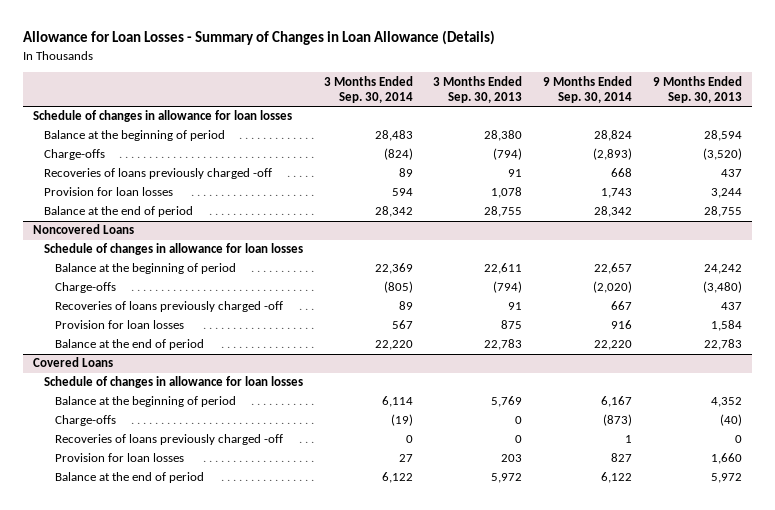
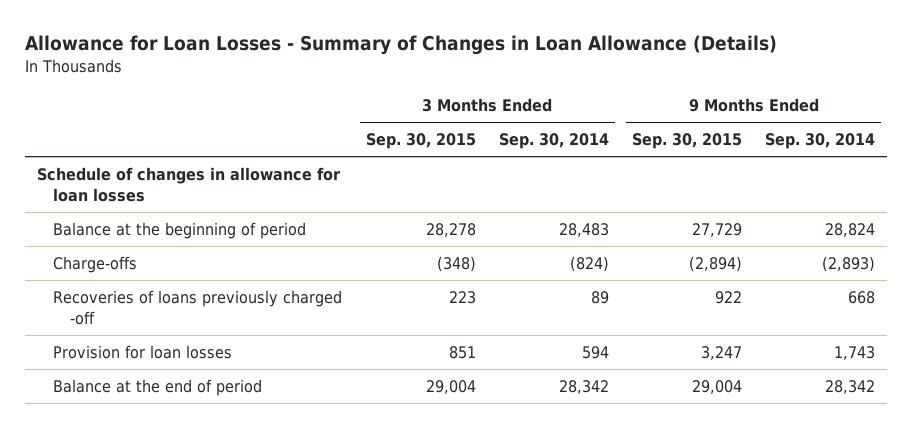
- | 3 Months Ended Sep. 30, 2014 | 3 Months Ended Sep. 30, 2013 | 9 Months Ended Sep. 30, 2014 | 9 Months Ended Sep. 30, 2013
+ | 3 Months Ended Sep. 30, 2015 | 3 Months Ended Sep. 30, 2014 | 9 Months Ended Sep. 30, 2015 | 9 Months Ended Sep. 30, 2014
- Noncovered Loans
- Schedule of changes in allowance for loan losses
- Balance at the beginning of period | 22,369 | 22,611 | 22,657 | 24,242
- Charge-offs | (805) | (794) | (2,020) | (3,480)
- Recoveries of loans previously charged -off | 89 | 91 | 667 | 437
- Provision for loan losses | 567 | 875 | 916 | 1,584
- Balance at the end of period | 22,220 | 22,783 | 22,220 | 22,783
- Covered Loans
- Schedule of changes in allowance for loan losses
- Balance at the beginning of period | 6,114 | 5,769 | 6,167 | 4,352
- Charge-offs | (19) | 0 | (873) | (40)
- Recoveries of loans previously charged -off | 0 | 0 | 1 | 0
- Provision for loan losses | 27 | 203 | 827 | 1,660
- Balance at the end of period | 6,122 | 5,972 | 6,122 | 5,972

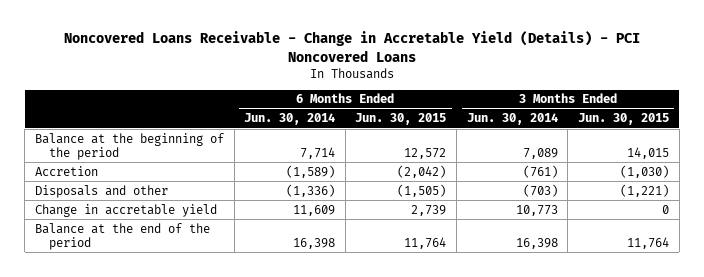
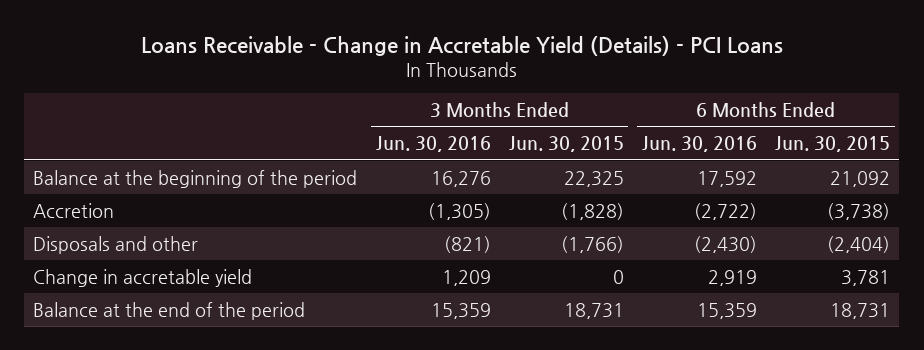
- Noncovered Loans Receivable - Change in Accretable Yield (Details) - PCI Noncovered Loans
+ Loans Receivable - Change in Accretable Yield (Details) - PCI Loans
- | 6 Months Ended Jun. 30, 2014 | 6 Months Ended Jun. 30, 2015 | 3 Months Ended Jun. 30, 2014 | 3 Months Ended Jun. 30, 2015
+ | 3 Months Ended Jun. 30, 2016 | 3 Months Ended Jun. 30, 2015 | 6 Months Ended Jun. 30, 2016 | 6 Months Ended Jun. 30, 2015
- Balance at the beginning of the period | 7,714 | 12,572 | 7,089 | 14,015
- Accretion | (1,589) | (2,042) | (761) | (1,030)
- Disposals and other | (1,336) | (1,505) | (703) | (1,221)
- Change in accretable yield | 11,609 | 2,739 | 10,773 | 0
- Balance at the end of the period | 16,398 | 11,764 | 16,398 | 11,764
+ Balance at the beginning of the period | 16,276 | 22,325 | 17,592 | 21,092
+ Accretion | (1,305) | (1,828) | (2,722) | (3,738)
+ Disposals and other | (821) | (1,766) | (2,430) | (2,404)
+ Change in accretable yield | 1,209 | 0 | 2,919 | 3,781
+ Balance at the end of the period | 15,359 | 18,731 | 15,359 | 18,731

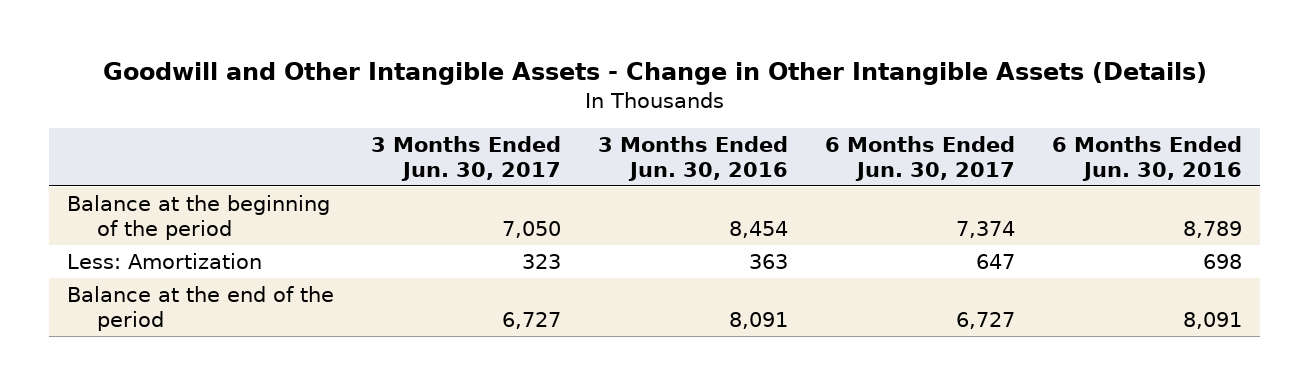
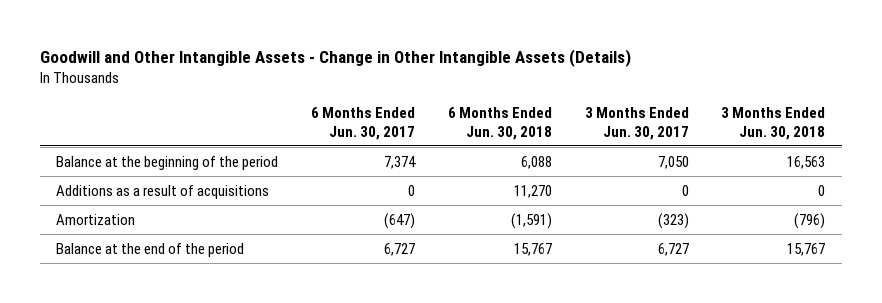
- | 3 Months Ended Jun. 30, 2017 | 3 Months Ended Jun. 30, 2016 | 6 Months Ended Jun. 30, 2017 | 6 Months Ended Jun. 30, 2016
+ | 6 Months Ended Jun. 30, 2017 | 6 Months Ended Jun. 30, 2018 | 3 Months Ended Jun. 30, 2017 | 3 Months Ended Jun. 30, 2018
- Less: Amortization | 323 | 363 | 647 | 698
+ Additions as a result of acquisitions | 0 | 11,270 | 0 | 0
+ Amortization | (647) | (1,591) | (323) | (796)

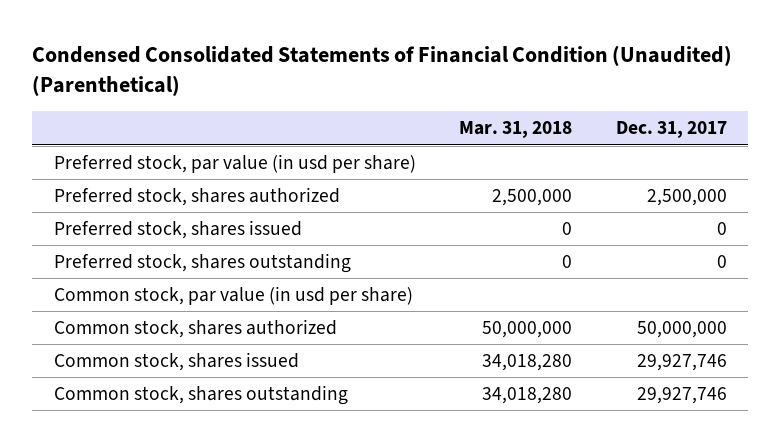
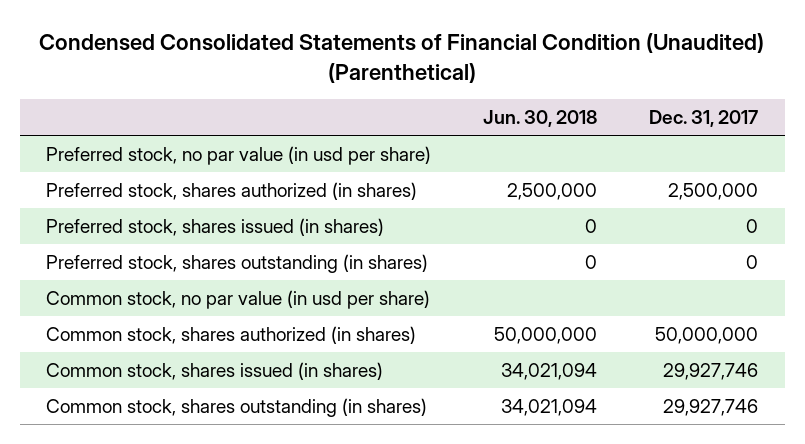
- | Mar. 31, 2018 | Dec. 31, 2017
+ | Jun. 30, 2018 | Dec. 31, 2017
- Preferred stock, par value (in usd per share)
- Preferred stock, shares authorized | 2,500,000 | 2,500,000
- Preferred stock, shares issued | 0 | 0
- Preferred stock, shares outstanding | 0 | 0
- Common stock, par value (in usd per share)
- Common stock, shares authorized | 50,000,000 | 50,000,000
- Common stock, shares issued | 34,018,280 | 29,927,746
- Common stock, shares outstanding | 34,018,280 | 29,927,746
+ Preferred stock, no par value (in usd per share)
+ Preferred stock, shares authorized (in shares) | 2,500,000 | 2,500,000
+ Preferred stock, shares issued (in shares) | 0 | 0
+ Preferred stock, shares outstanding (in shares) | 0 | 0
+ Common stock, no par value (in usd per share)
+ Common stock, shares authorized (in shares) | 50,000,000 | 50,000,000
+ Common stock, shares issued (in shares) | 34,021,094 | 29,927,746
+ Common stock, shares outstanding (in shares) | 34,021,094 | 29,927,746

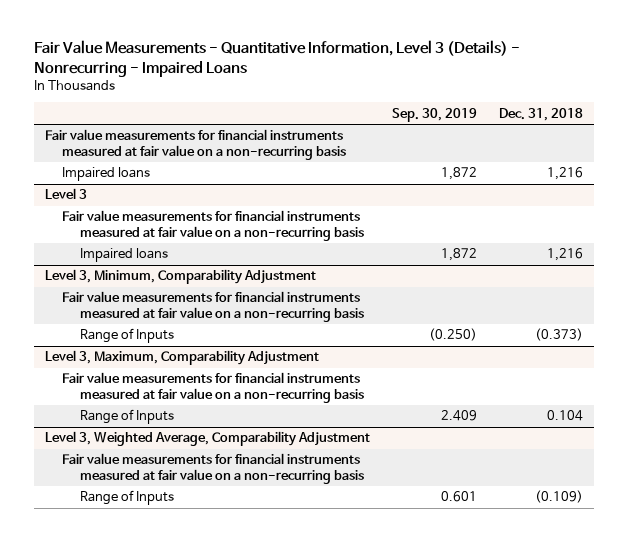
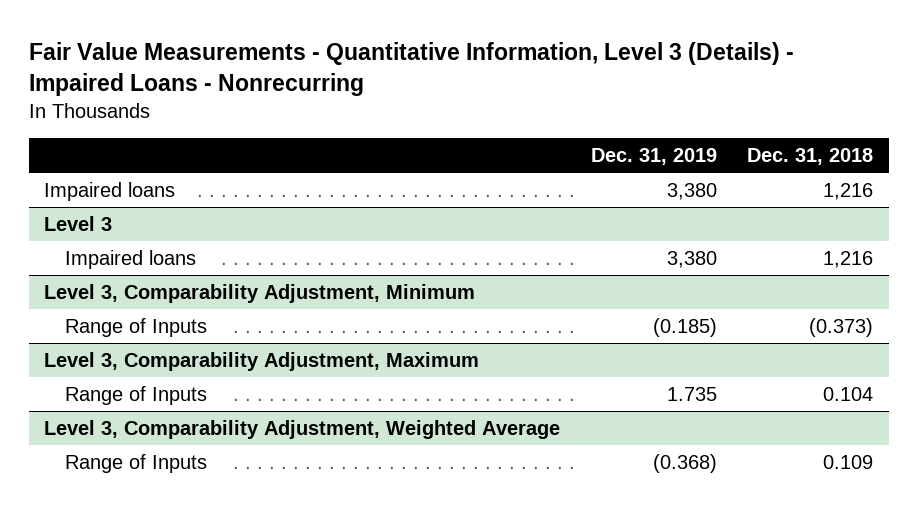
- Fair Value Measurements - Quantitative Information, Level 3 (Details) - Nonrecurring - Impaired Loans
+ Fair Value Measurements - Quantitative Information, Level 3 (Details) - Impaired Loans - Nonrecurring
- | Sep. 30, 2019 | Dec. 31, 2018
+ | Dec. 31, 2019 | Dec. 31, 2018
- Fair value measurements for financial instruments measured at fair value on a non-recurring basis
@ Level 3
- Fair value measurements for financial instruments measured at fair value on a non-recurring basis
- Level 3, Minimum, Comparability Adjustment
- Fair value measurements for financial instruments measured at fair value on a non-recurring basis
+ Level 3, Comparability Adjustment, Minimum
- Level 3, Maximum, Comparability Adjustment
- Fair value measurements for financial instruments measured at fair value on a non-recurring basis
+ Level 3, Comparability Adjustment, Maximum
- Level 3, Weighted Average, Comparability Adjustment
- Fair value measurements for financial instruments measured at fair value on a non-recurring basis
- Range of Inputs | 0.601 | (0.109)
+ Level 3, Comparability Adjustment, Weighted Average
+ Range of Inputs | (0.368) | 0.109

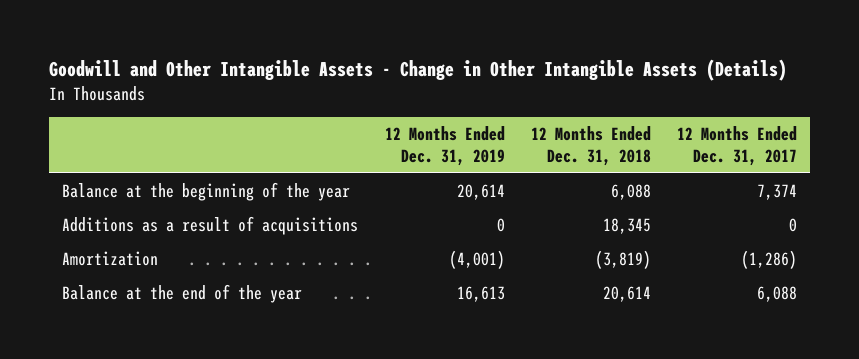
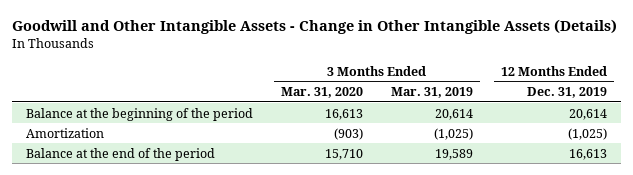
- | 12 Months Ended Dec. 31, 2019 | 12 Months Ended Dec. 31, 2018 | 12 Months Ended Dec. 31, 2017
+ | 3 Months Ended Mar. 31, 2020 | 3 Months Ended Mar. 31, 2019 | 12 Months Ended Dec. 31, 2019
- Balance at the beginning of the year | 20,614 | 6,088 | 7,374
- Additions as a result of acquisitions | 0 | 18,345 | 0
- Amortization | (4,001) | (3,819) | (1,286)
- Balance at the end of the year | 16,613 | 20,614 | 6,088
+ Balance at the beginning of the period | 16,613 | 20,614 | 20,614
+ Amortization | (903) | (1,025) | (1,025)
+ Balance at the end of the period | 15,710 | 19,589 | 16,613

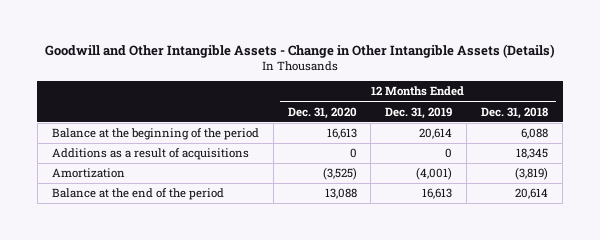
- | 3 Months Ended Mar. 31, 2020 | 3 Months Ended Mar. 31, 2019 | 12 Months Ended Dec. 31, 2019
+ | 12 Months Ended Dec. 31, 2020 | 12 Months Ended Dec. 31, 2019 | 12 Months Ended Dec. 31, 2018
- Amortization | (903) | (1,025) | (1,025)
+ Additions as a result of acquisitions | 0 | 0 | 18,345
+ Amortization | (3,525) | (4,001) | (3,819)

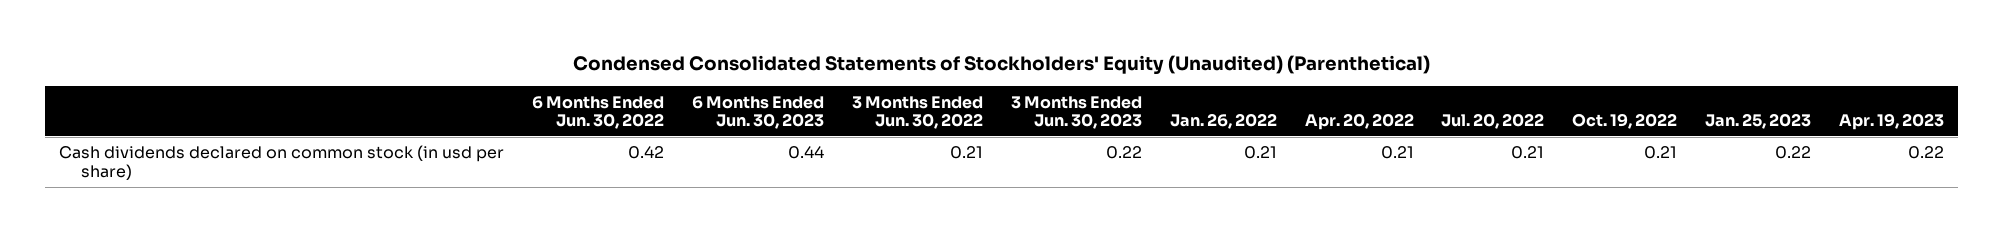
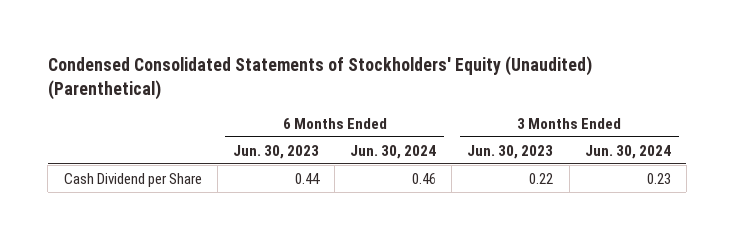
- | 6 Months Ended Jun. 30, 2022 | 6 Months Ended Jun. 30, 2023 | 3 Months Ended Jun. 30, 2022 | 3 Months Ended Jun. 30, 2023 | Jan. 26, 2022 | Apr. 20, 2022 | Jul. 20, 2022 | Oct. 19, 2022 | Jan. 25, 2023 | Apr. 19, 2023
+ | 6 Months Ended Jun. 30, 2023 | 6 Months Ended Jun. 30, 2024 | 3 Months Ended Jun. 30, 2023 | 3 Months Ended Jun. 30, 2024
- Cash dividends declared on common stock (in usd per share) | 0.42 | 0.44 | 0.21 | 0.22 | 0.21 | 0.21 | 0.21 | 0.21 | 0.22 | 0.22
+ Cash Dividend per Share | 0.44 | 0.46 | 0.22 | 0.23

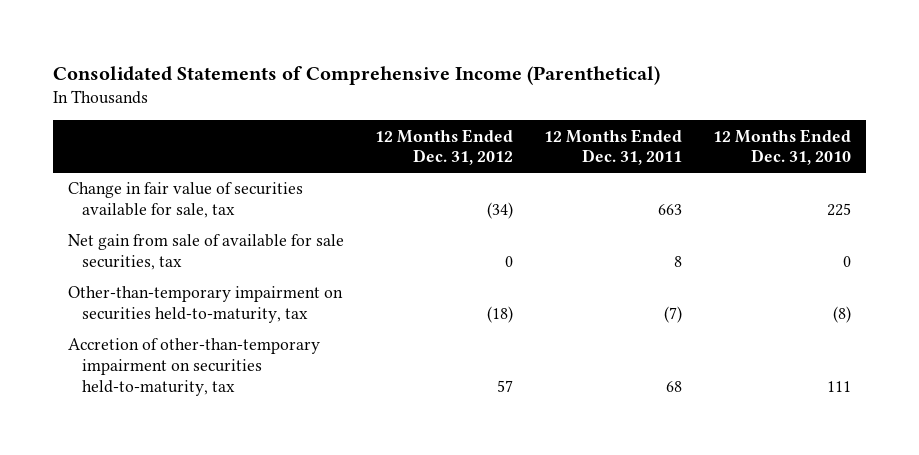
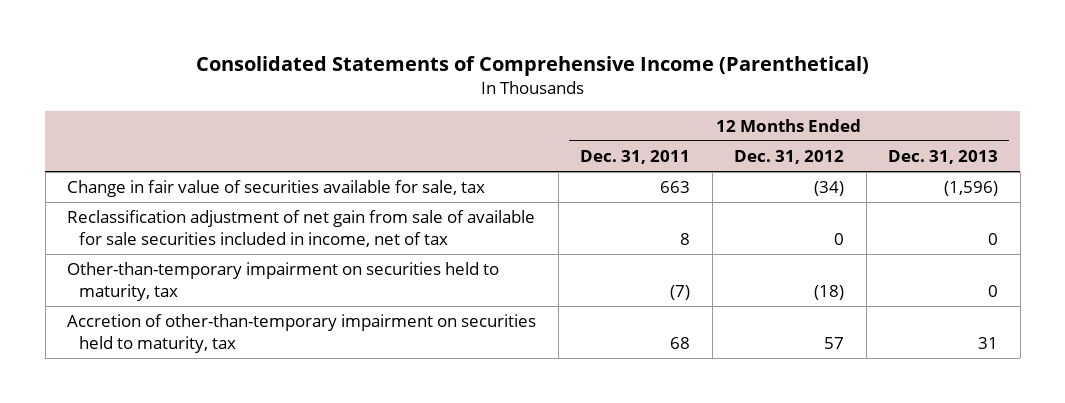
- | 12 Months Ended Dec. 31, 2012 | 12 Months Ended Dec. 31, 2011 | 12 Months Ended Dec. 31, 2010
+ | 12 Months Ended Dec. 31, 2011 | 12 Months Ended Dec. 31, 2012 | 12 Months Ended Dec. 31, 2013
- Net gain from sale of available for sale securities, tax | 0 | 8 | 0
- Other-than-temporary impairment on securities held-to-maturity, tax | (18) | (7) | (8)
- Accretion of other-than-temporary impairment on securities held-to-maturity, tax | 57 | 68 | 111
+ Reclassification adjustment of net gain from sale of available for sale securities included in income, net of tax | 8 | 0 | 0
+ Other-than-temporary impairment on securities held to maturity, tax | (7) | (18) | 0
+ Accretion of other-than-temporary impairment on securities held to maturity, tax | 68 | 57 | 31

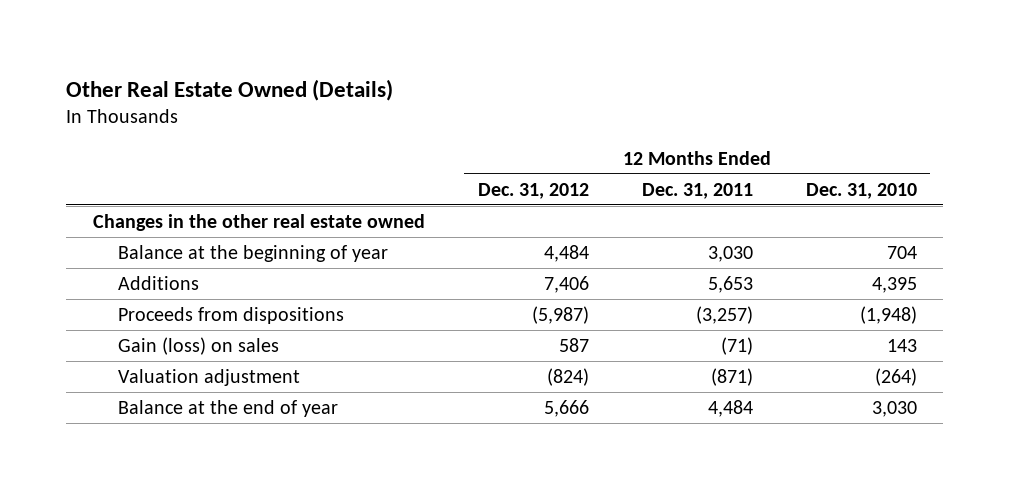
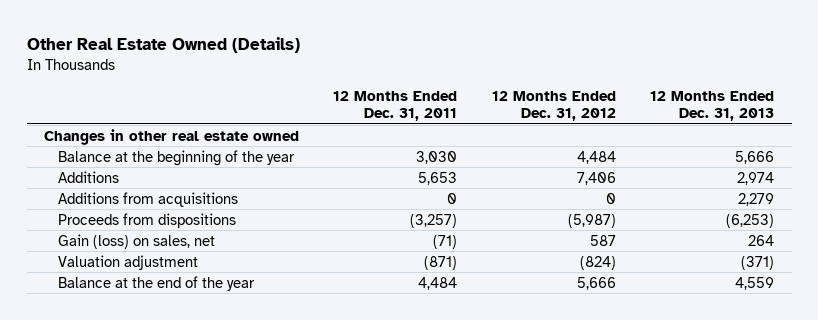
- | 12 Months Ended Dec. 31, 2012 | 12 Months Ended Dec. 31, 2011 | 12 Months Ended Dec. 31, 2010
+ | 12 Months Ended Dec. 31, 2011 | 12 Months Ended Dec. 31, 2012 | 12 Months Ended Dec. 31, 2013
- Changes in the other real estate owned
- Balance at the beginning of year | 4,484 | 3,030 | 704
+ Changes in other real estate owned
+ Balance at the beginning of the year | 3,030 | 4,484 | 5,666
+ Additions from acquisitions | 0 | 0 | 2,279
- Gain (loss) on sales | 587 | (71) | 143
+ Gain (loss) on sales, net | (71) | 587 | 264
- Balance at the end of year | 5,666 | 4,484 | 3,030
+ Balance at the end of the year | 4,484 | 5,666 | 4,559

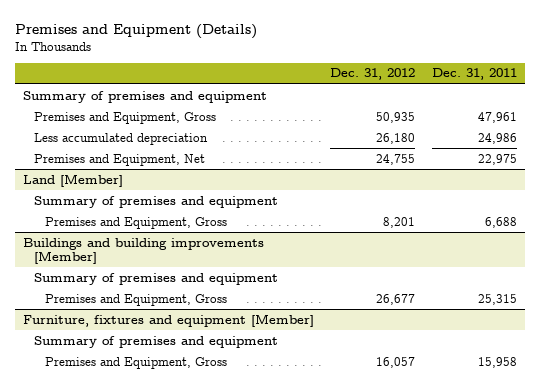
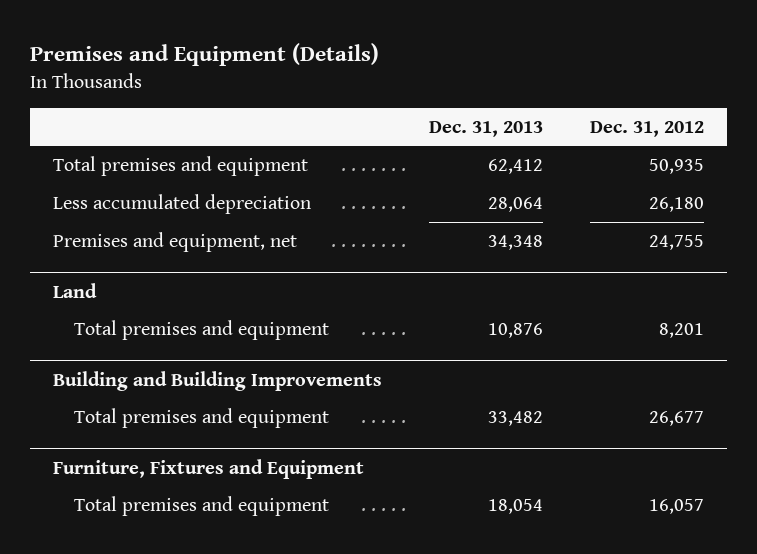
- | Dec. 31, 2012 | Dec. 31, 2011
+ | Dec. 31, 2013 | Dec. 31, 2012
- Summary of premises and equipment
- Premises and Equipment, Gross | 50,935 | 47,961
+ Total premises and equipment | 62,412 | 50,935
- Premises and Equipment, Net | 24,755 | 22,975
- Land [Member]
- Summary of premises and equipment
- Premises and Equipment, Gross | 8,201 | 6,688
- Buildings and building improvements [Member]
- Summary of premises and equipment
- Premises and Equipment, Gross | 26,677 | 25,315
- Furniture, fixtures and equipment [Member]
- Summary of premises and equipment
- Premises and Equipment, Gross | 16,057 | 15,958
+ Premises and equipment, net | 34,348 | 24,755
+ Land
+ Total premises and equipment | 10,876 | 8,201
+ Building and Building Improvements
+ Total premises and equipment | 33,482 | 26,677
+ Furniture, Fixtures and Equipment
+ Total premises and equipment | 18,054 | 16,057

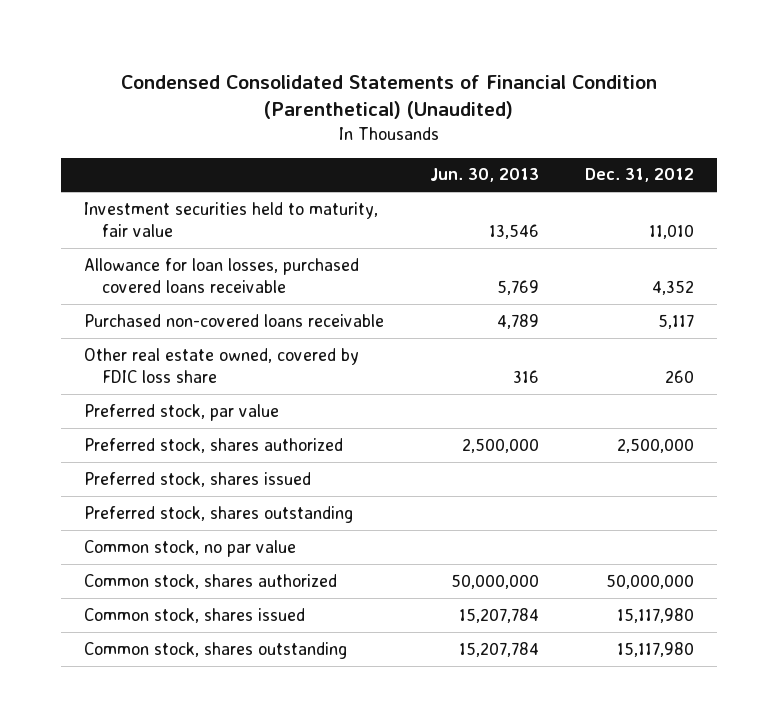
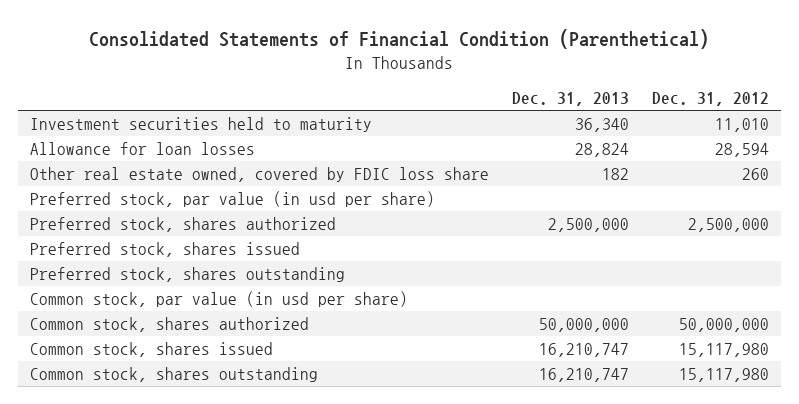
- Condensed Consolidated Statements of Financial Condition (Parenthetical) (Unaudited)
+ Consolidated Statements of Financial Condition (Parenthetical)
- | Jun. 30, 2013 | Dec. 31, 2012
+ | Dec. 31, 2013 | Dec. 31, 2012
- Investment securities held to maturity, fair value | 13,546 | 11,010
- Allowance for loan losses, purchased covered loans receivable | 5,769 | 4,352
- Purchased non-covered loans receivable | 4,789 | 5,117
+ Investment securities held to maturity | 36,340 | 11,010
+ Allowance for loan losses | 28,824 | 28,594
- Preferred stock, par value
+ Preferred stock, par value (in usd per share)
- Common stock, no par value
+ Common stock, par value (in usd per share)

